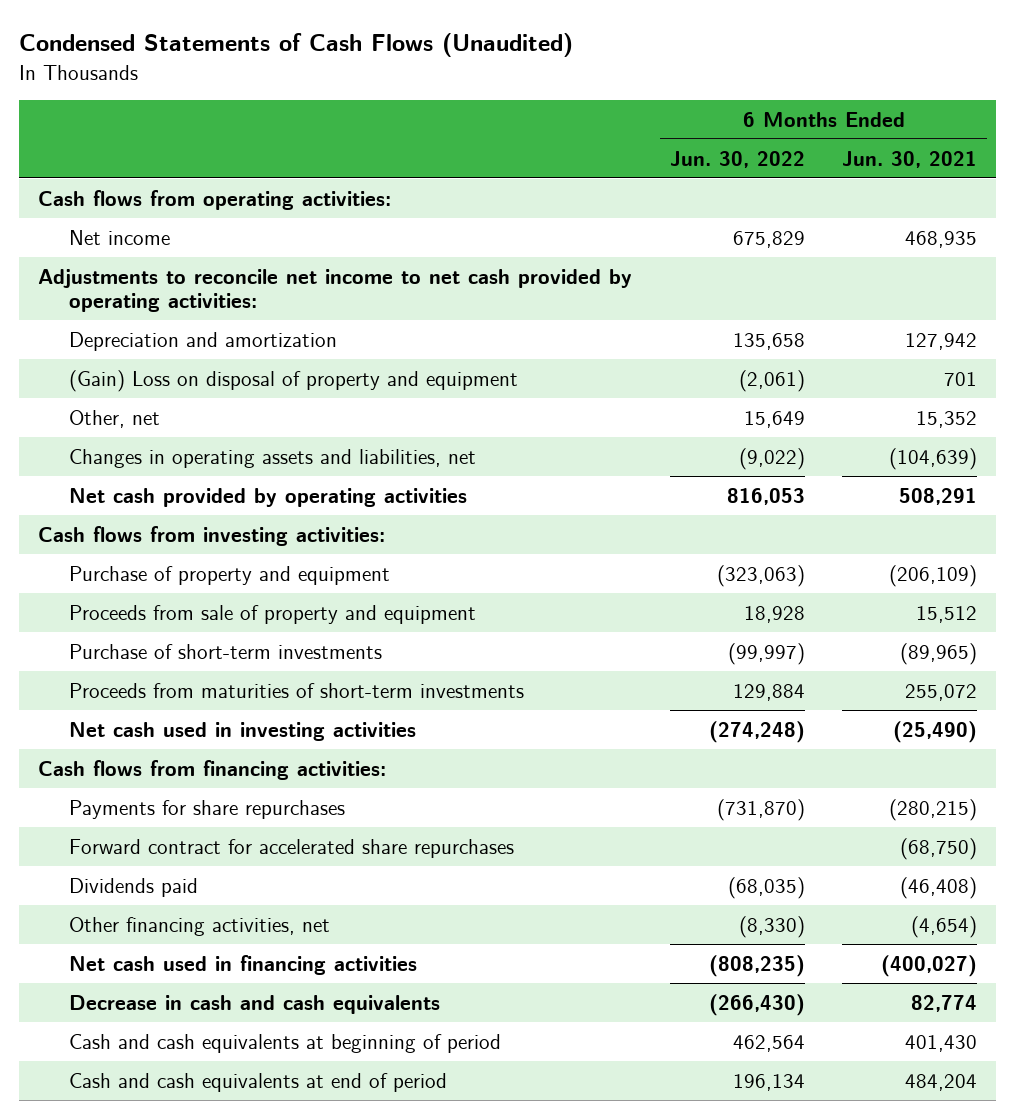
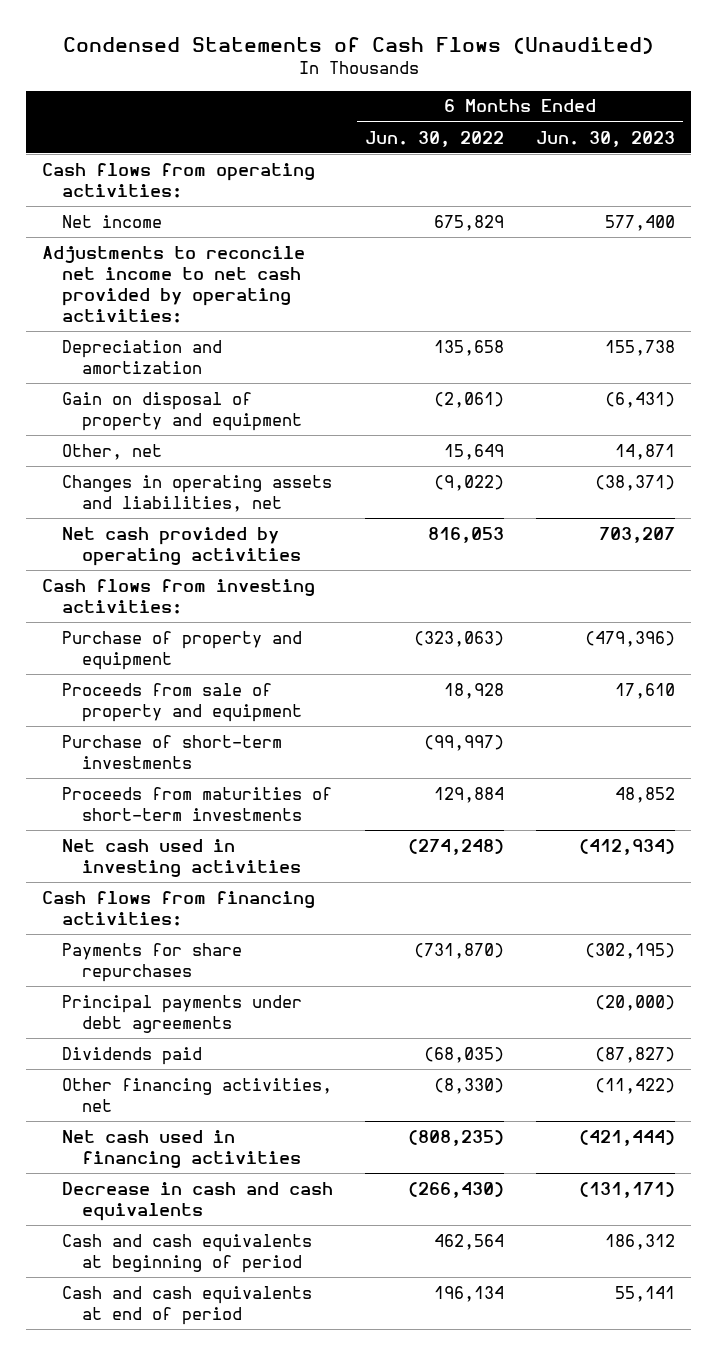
- | 6 Months Ended Jun. 30, 2022 | 6 Months Ended Jun. 30, 2021
+ | 6 Months Ended Jun. 30, 2022 | 6 Months Ended Jun. 30, 2023
- (Gain) Loss on disposal of property and equipment | (2,061) | 701
+ Gain on disposal of property and equipment | (2,061) | (6,431)
- Forward contract for accelerated share repurchases | | (68,750)
+ Principal payments under debt agreements | | (20,000)

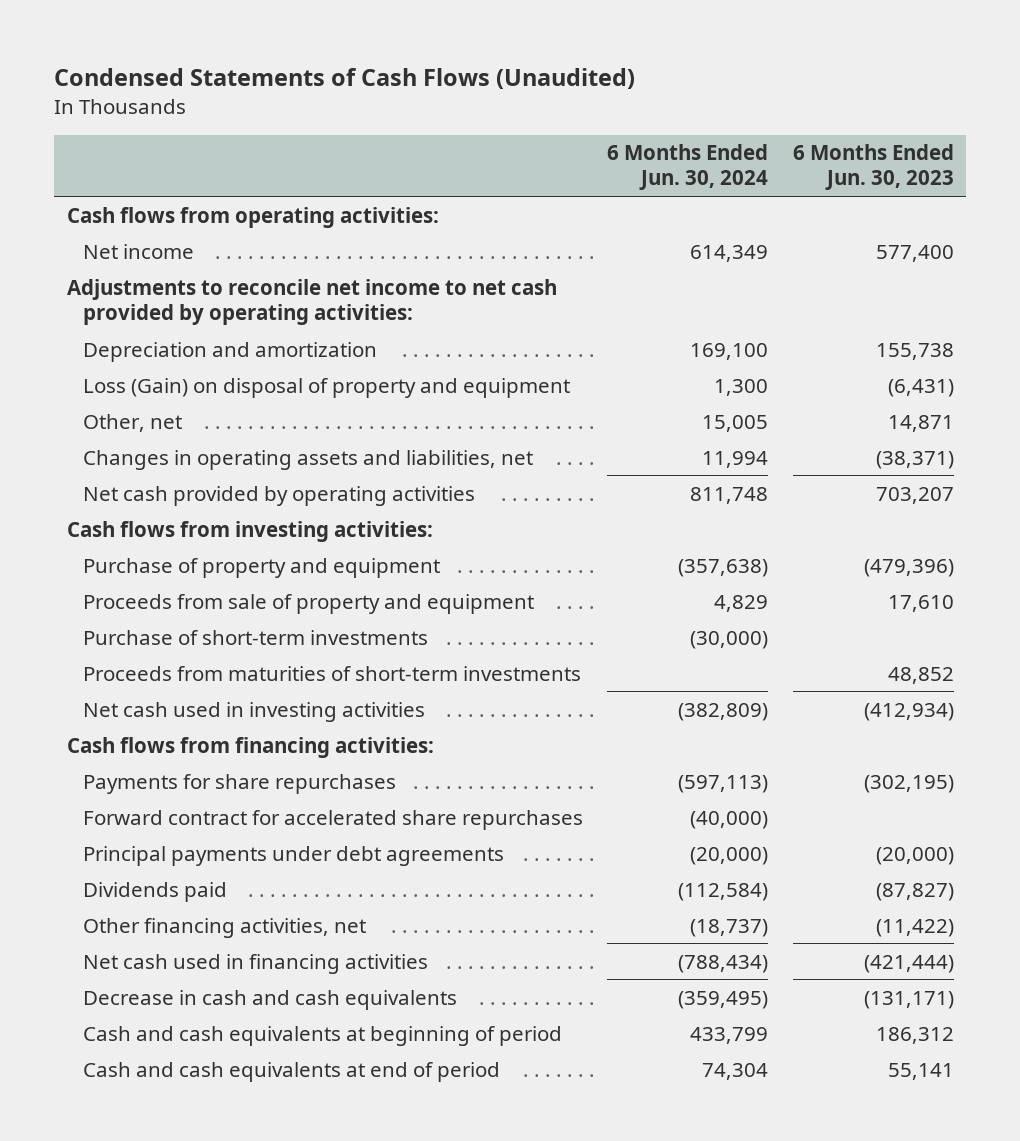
- | 6 Months Ended Jun. 30, 2022 | 6 Months Ended Jun. 30, 2023
+ | 6 Months Ended Jun. 30, 2024 | 6 Months Ended Jun. 30, 2023
- Gain on disposal of property and equipment | (2,061) | (6,431)
+ Loss (Gain) on disposal of property and equipment | 1,300 | (6,431)
+ Forward contract for accelerated share repurchases | (40,000) |

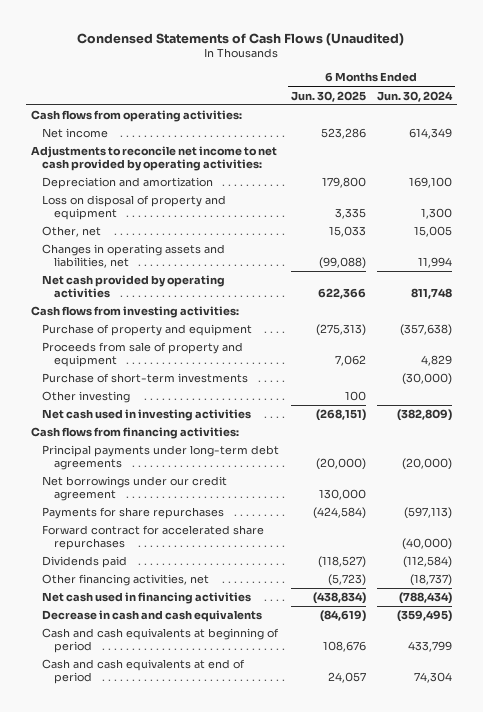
- | 6 Months Ended Jun. 30, 2024 | 6 Months Ended Jun. 30, 2023
+ | 6 Months Ended Jun. 30, 2025 | 6 Months Ended Jun. 30, 2024
- Loss (Gain) on disposal of property and equipment | 1,300 | (6,431)
+ Loss on disposal of property and equipment | 3,335 | 1,300
- Proceeds from maturities of short-term investments | | 48,852
+ Other investing | 100 |
+ Principal payments under long-term debt agreements | (20,000) | (20,000)
+ Net borrowings under our credit agreement | 130,000 |
- Principal payments under debt agreements | (20,000) | (20,000)

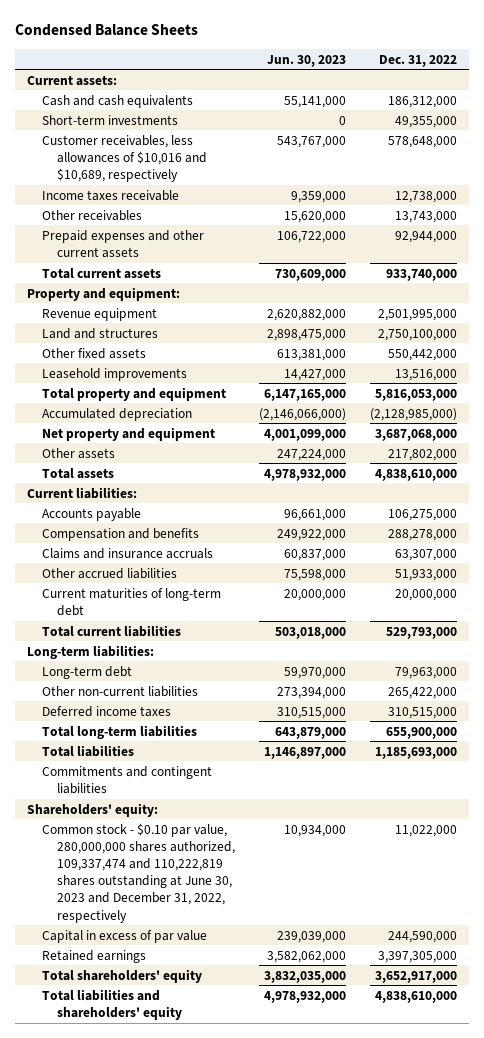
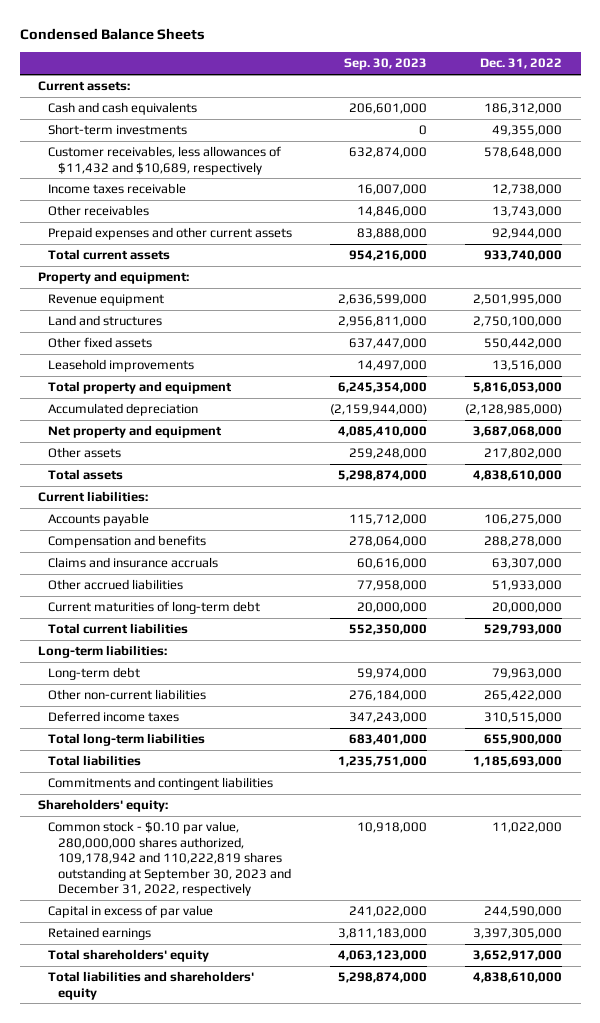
- | Jun. 30, 2023 | Dec. 31, 2022
+ | Sep. 30, 2023 | Dec. 31, 2022
- Customer receivables, less allowances of $10,016 and $10,689, respectively | 543,767,000 | 578,648,000
+ Customer receivables, less allowances of $11,432 and $10,689, respectively | 632,874,000 | 578,648,000
- Common stock - $0.10 par value, 280,000,000 shares authorized, 109,337,474 and 110,222,819 shares outstanding at June 30, 2023 and December 31, 2022, respectively | 10,934,000 | 11,022,000
+ Common stock - $0.10 par value, 280,000,000 shares authorized, 109,178,942 and 110,222,819 shares outstanding at September 30, 2023 and December 31, 2022, respectively | 10,918,000 | 11,022,000

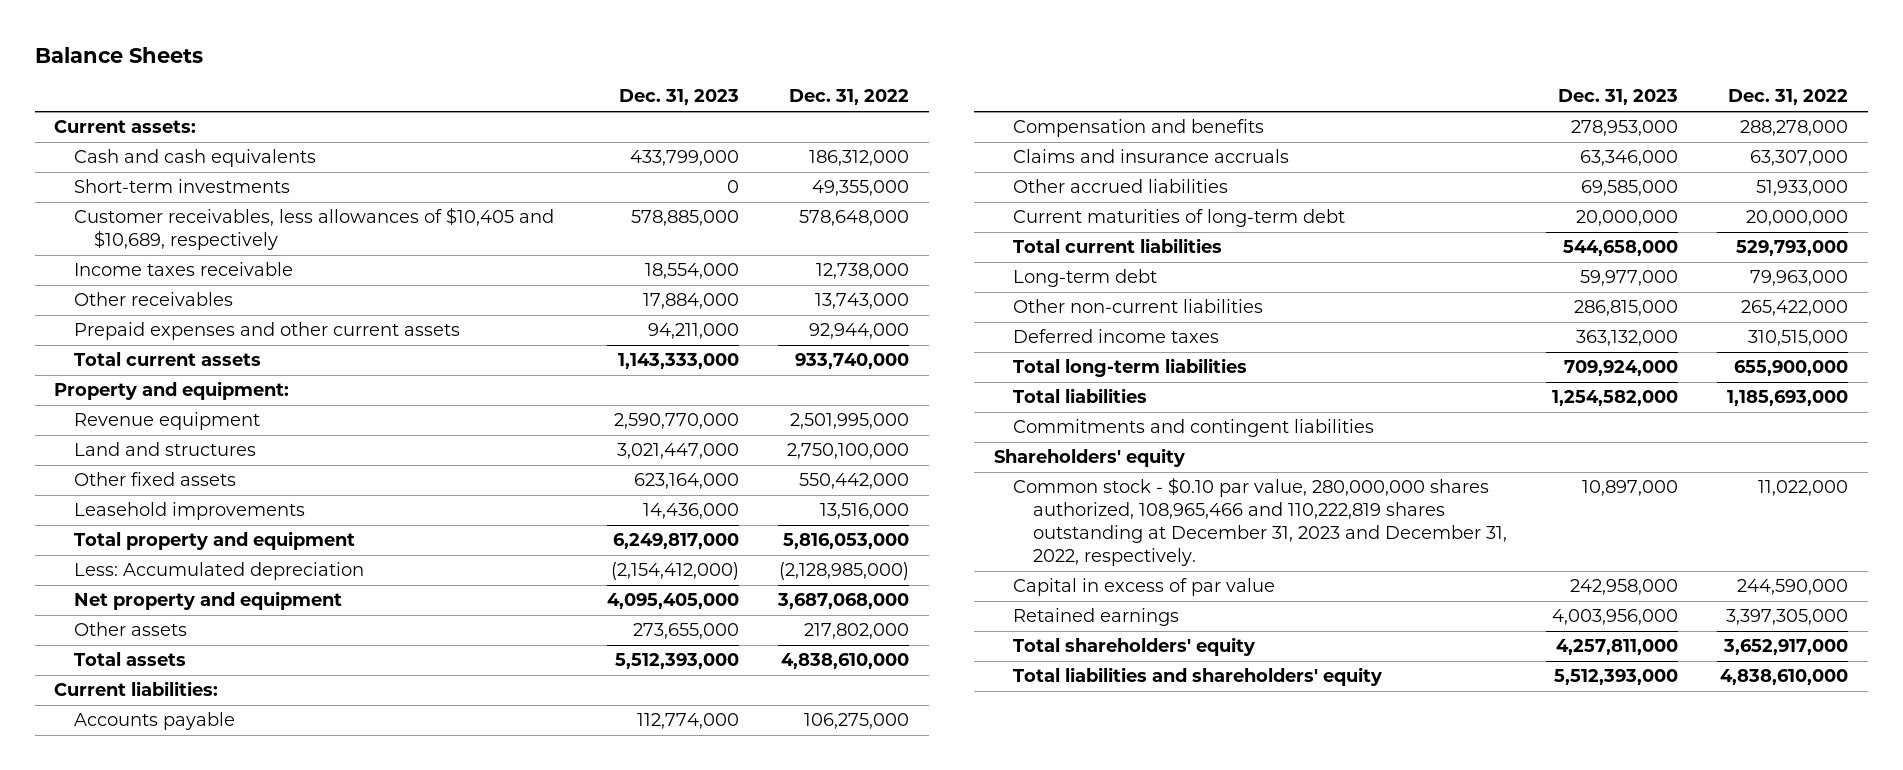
- Condensed Balance Sheets
+ Balance Sheets
- | Sep. 30, 2023 | Dec. 31, 2022
+ | Dec. 31, 2023 | Dec. 31, 2022
- Customer receivables, less allowances of $11,432 and $10,689, respectively | 632,874,000 | 578,648,000
+ Customer receivables, less allowances of $10,405 and $10,689, respectively | 578,885,000 | 578,648,000
- Accumulated depreciation | (2,159,944,000) | (2,128,985,000)
+ Less: Accumulated depreciation | (2,154,412,000) | (2,128,985,000)
- Long-term liabilities:
- Shareholders' equity:
- Common stock - $0.10 par value, 280,000,000 shares authorized, 109,178,942 and 110,222,819 shares outstanding at September 30, 2023 and December 31, 2022, respectively | 10,918,000 | 11,022,000
+ Shareholders' equity
+ Common stock - $0.10 par value, 280,000,000 shares authorized, 108,965,466 and 110,222,819 shares outstanding at December 31, 2023 and December 31, 2022, respectively. | 10,897,000 | 11,022,000

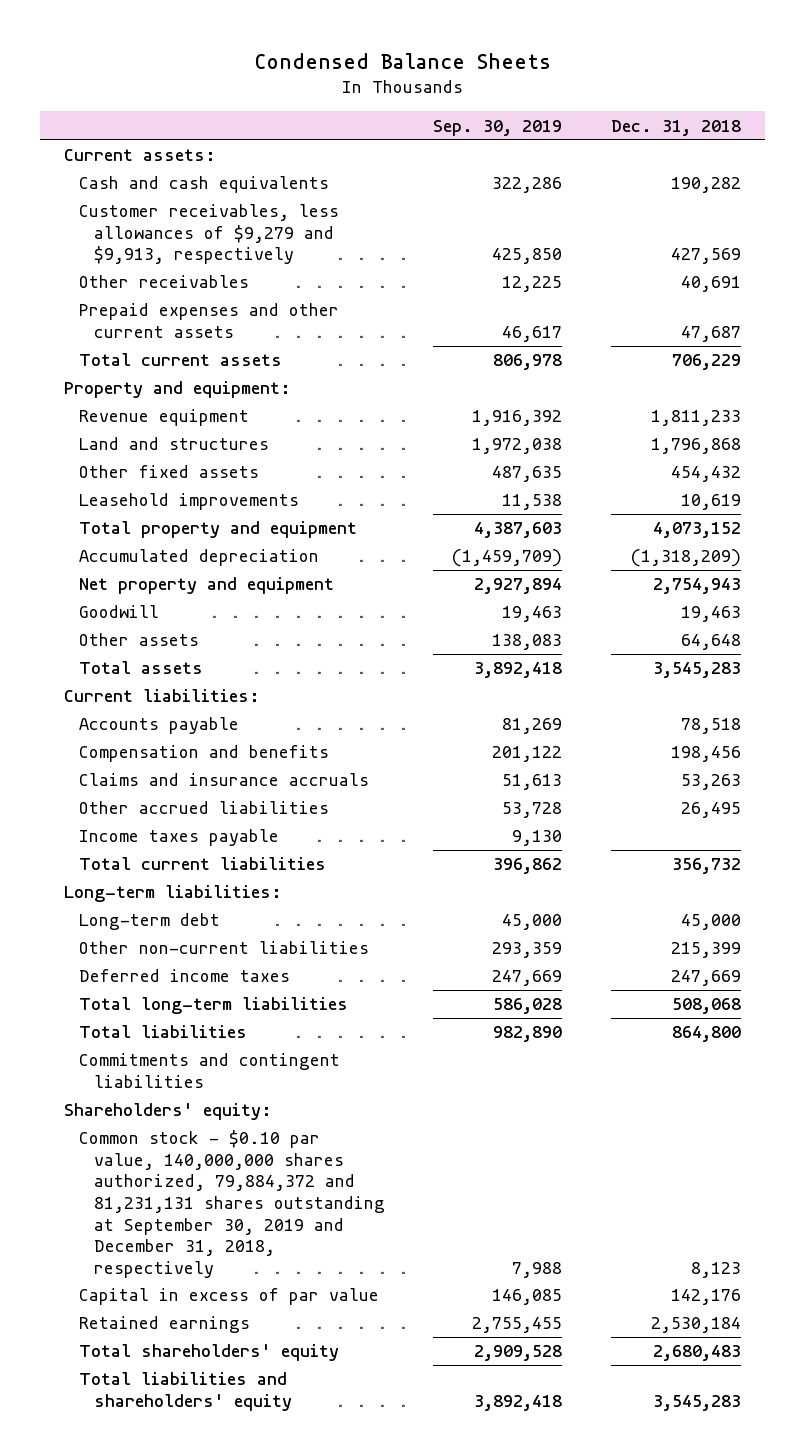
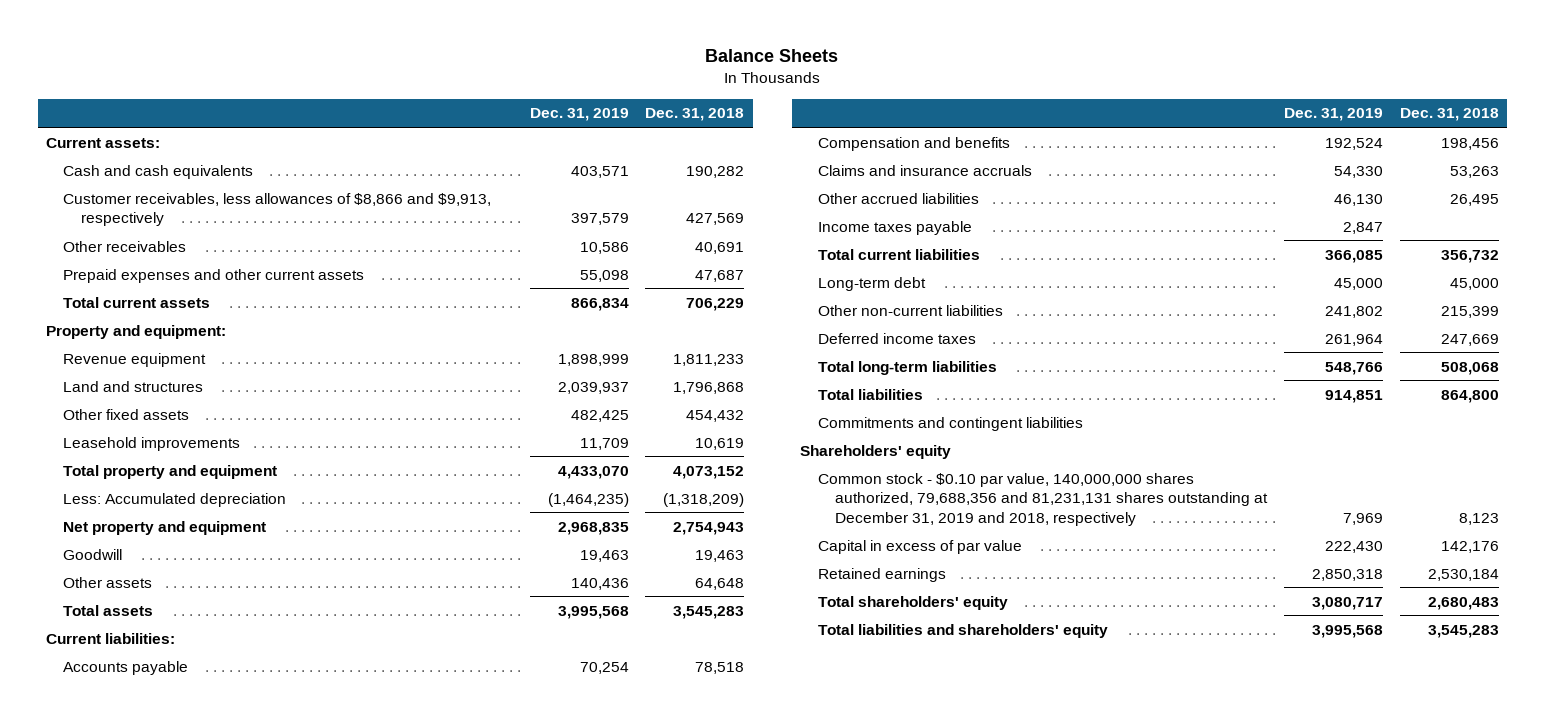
- Condensed Balance Sheets
+ Balance Sheets
- | Sep. 30, 2019 | Dec. 31, 2018
+ | Dec. 31, 2019 | Dec. 31, 2018
- Customer receivables, less allowances of $9,279 and $9,913, respectively | 425,850 | 427,569
+ Customer receivables, less allowances of $8,866 and $9,913, respectively | 397,579 | 427,569
- Accumulated depreciation | (1,459,709) | (1,318,209)
+ Less: Accumulated depreciation | (1,464,235) | (1,318,209)
- Long-term liabilities:
- Shareholders' equity:
- Common stock - $0.10 par value, 140,000,000 shares authorized, 79,884,372 and 81,231,131 shares outstanding at September 30, 2019 and December 31, 2018, respectively | 7,988 | 8,123
+ Shareholders' equity
+ Common stock - $0.10 par value, 140,000,000 shares authorized, 79,688,356 and 81,231,131 shares outstanding at December 31, 2019 and 2018, respectively | 7,969 | 8,123

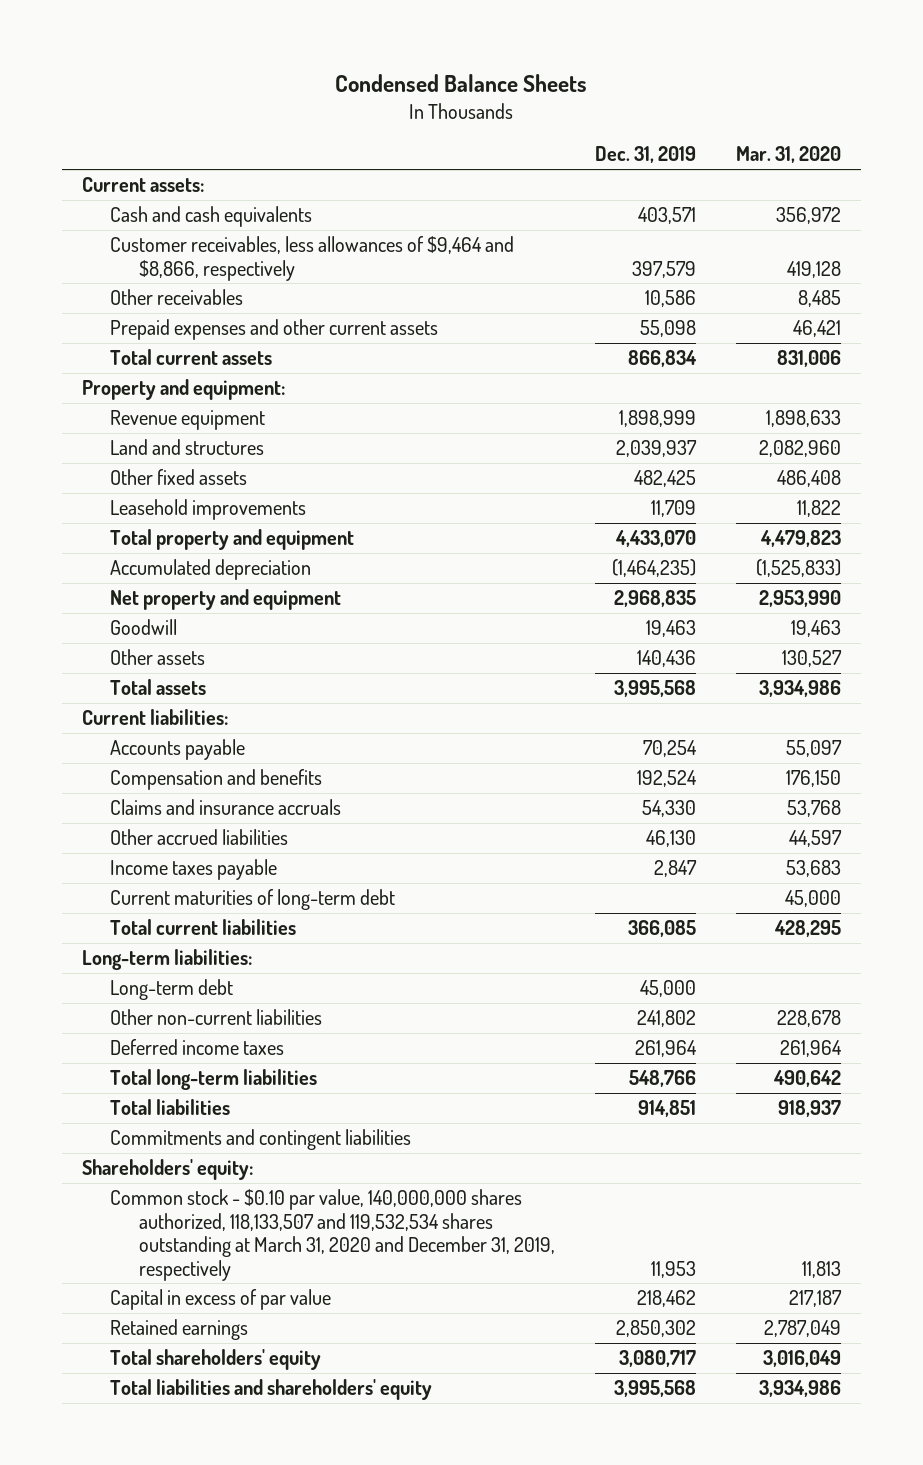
- Balance Sheets
+ Condensed Balance Sheets
- | Dec. 31, 2019 | Dec. 31, 2018
+ | Dec. 31, 2019 | Mar. 31, 2020
- Customer receivables, less allowances of $8,866 and $9,913, respectively | 397,579 | 427,569
+ Customer receivables, less allowances of $9,464 and $8,866, respectively | 397,579 | 419,128
- Less: Accumulated depreciation | (1,464,235) | (1,318,209)
+ Accumulated depreciation | (1,464,235) | (1,525,833)
+ Current maturities of long-term debt | | 45,000
+ Long-term liabilities:
- Shareholders' equity
- Common stock - $0.10 par value, 140,000,000 shares authorized, 79,688,356 and 81,231,131 shares outstanding at December 31, 2019 and 2018, respectively | 7,969 | 8,123
- Capital in excess of par value | 222,430 | 142,176
- Retained earnings | 2,850,318 | 2,530,184
+ Shareholders' equity:
+ Common stock - $0.10 par value, 140,000,000 shares authorized, 118,133,507 and 119,532,534 shares outstanding at March 31, 2020 and December 31, 2019, respectively | 11,953 | 11,813
+ Capital in excess of par value | 218,462 | 217,187
+ Retained earnings | 2,850,302 | 2,787,049

